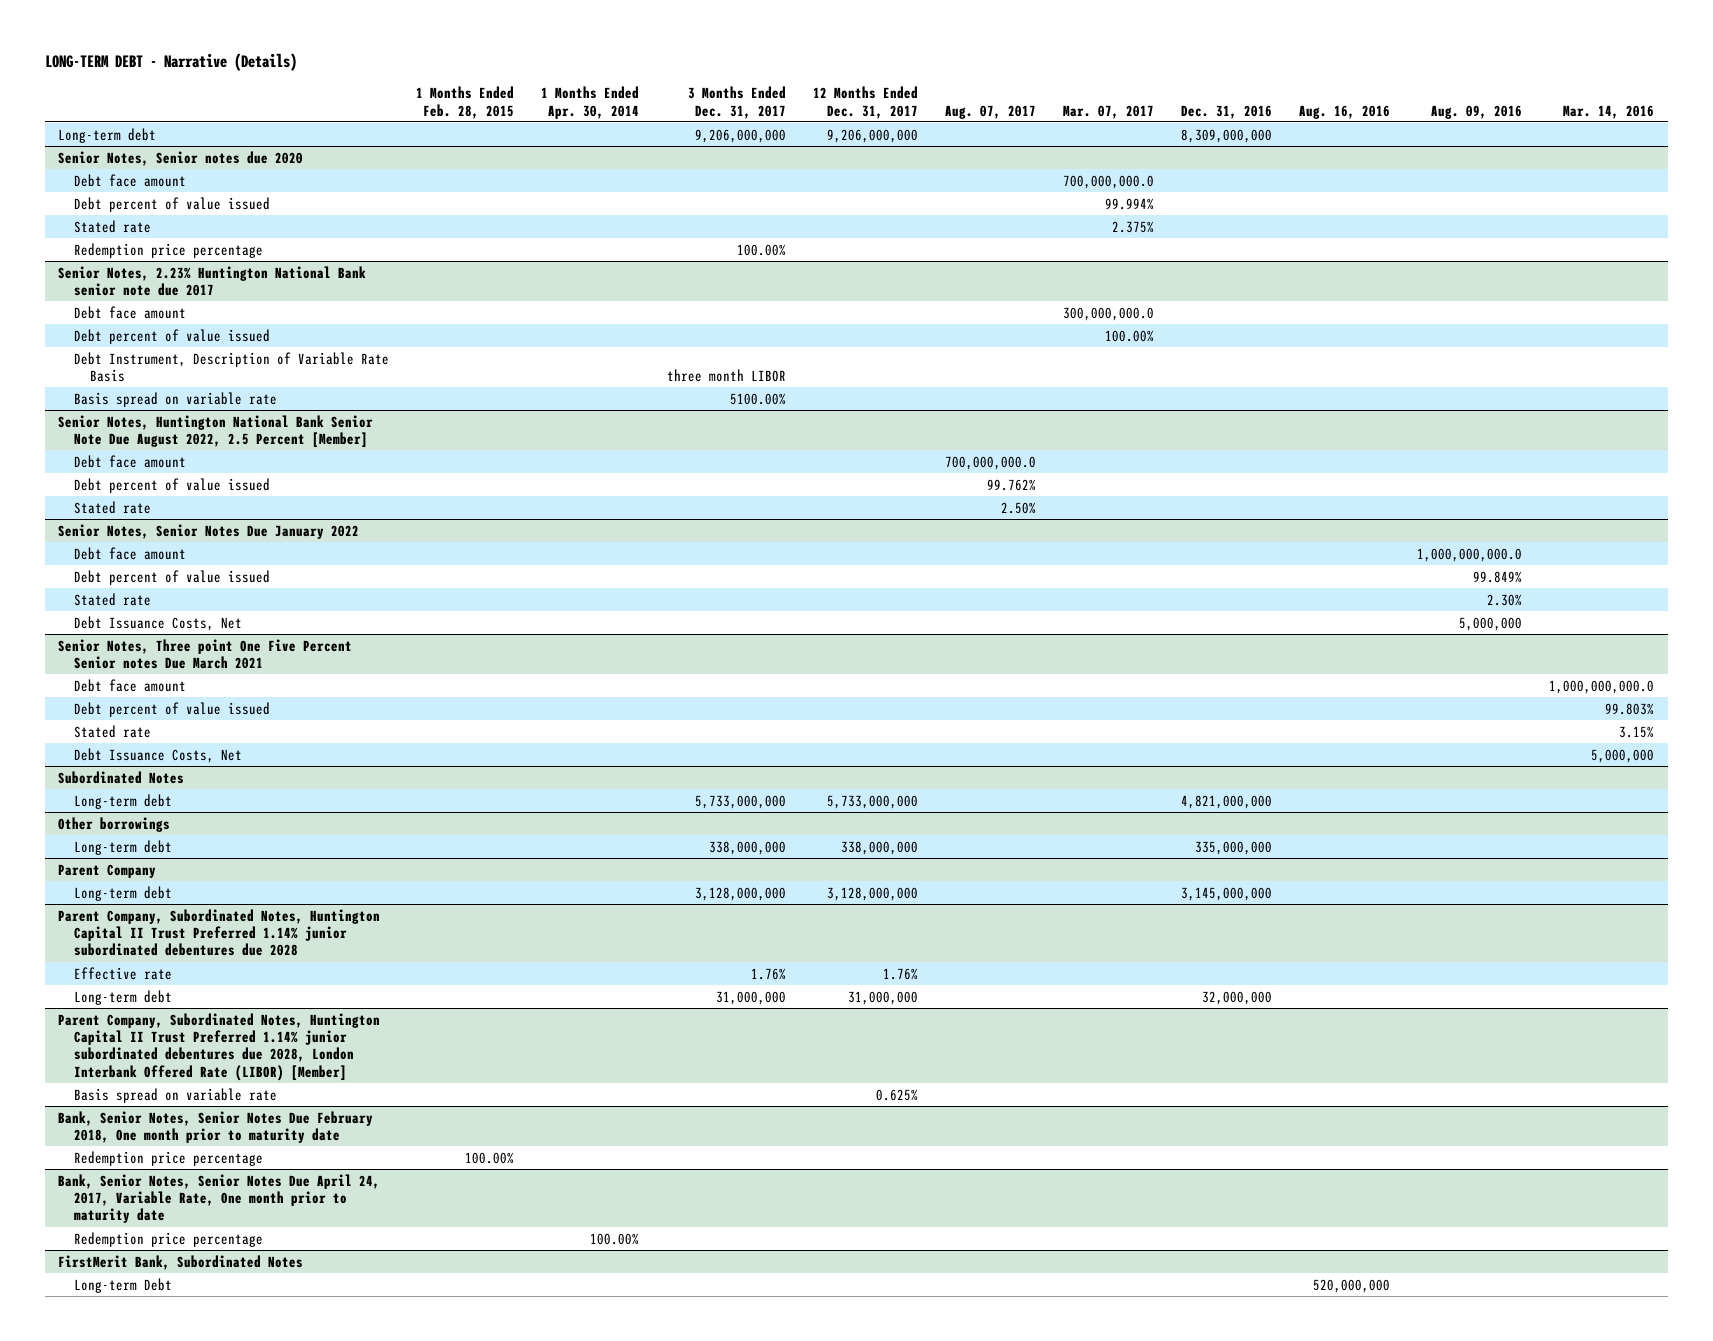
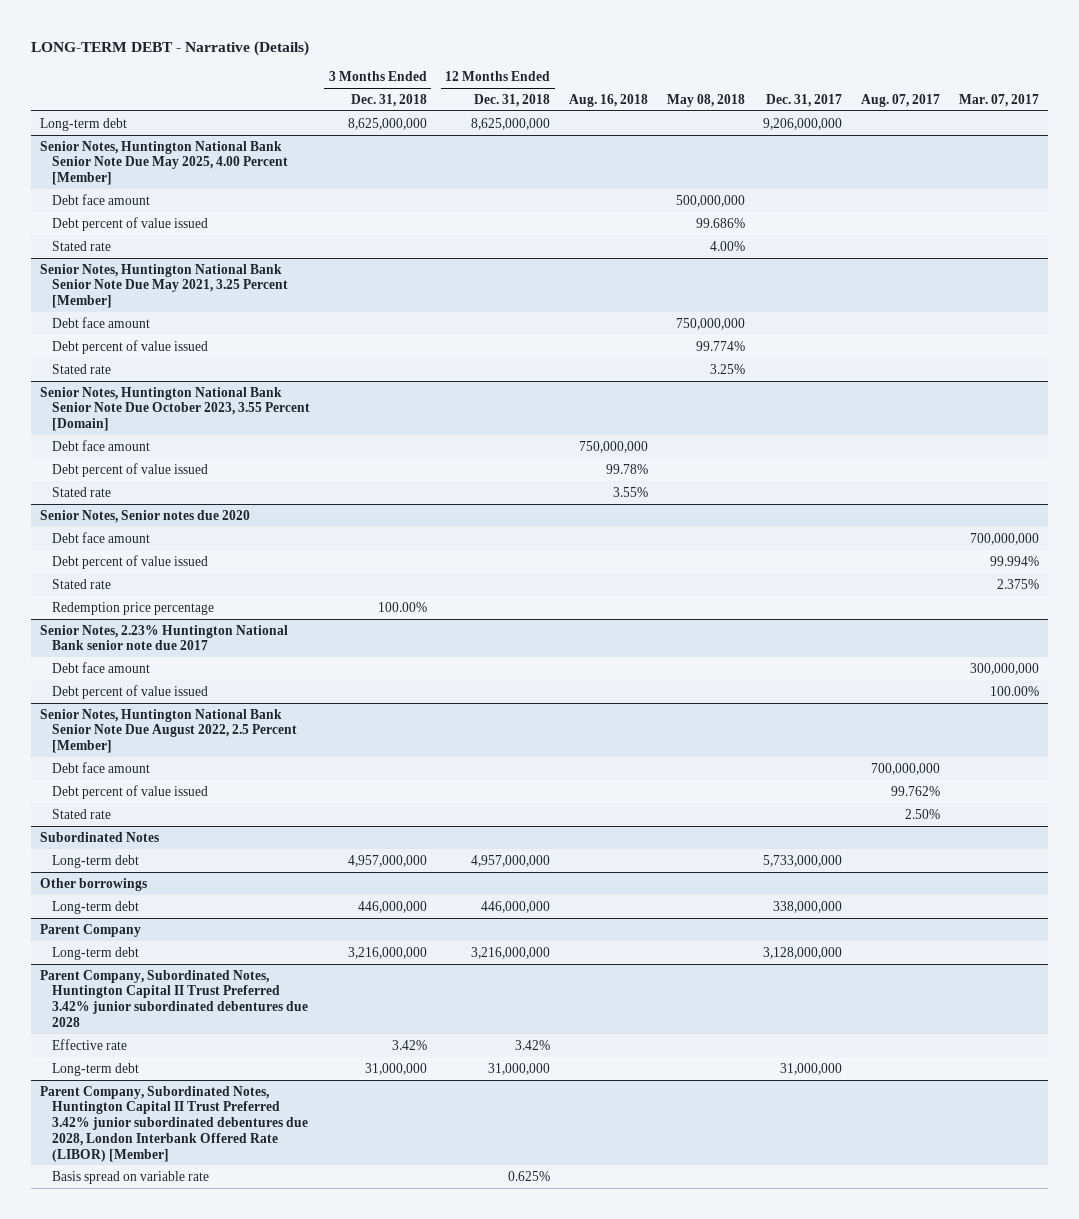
- | 1 Months Ended Feb. 28, 2015 | 1 Months Ended Apr. 30, 2014 | 3 Months Ended Dec. 31, 2017 | 12 Months Ended Dec. 31, 2017 | Aug. 07, 2017 | Mar. 07, 2017 | Dec. 31, 2016 | Aug. 16, 2016 | Aug. 09, 2016 | Mar. 14, 2016
+ | 3 Months Ended Dec. 31, 2018 | 12 Months Ended Dec. 31, 2018 | Aug. 16, 2018 | May 08, 2018 | Dec. 31, 2017 | Aug. 07, 2017 | Mar. 07, 2017
+ Senior Notes, Huntington National Bank Senior Note Due May 2025, 4.00 Percent [Member]
+ Debt face amount | | | | 500,000,000 | | |
+ Debt percent of value issued | | | | 99.686% | | |
+ Stated rate | | | | 4.00% | | |
+ Senior Notes, Huntington National Bank Senior Note Due May 2021, 3.25 Percent [Member]
+ Debt face amount | | | | 750,000,000 | | |
+ Debt percent of value issued | | | | 99.774% | | |
+ Stated rate | | | | 3.25% | | |
+ Senior Notes, Huntington National Bank Senior Note Due October 2023, 3.55 Percent [Domain]
+ Debt face amount | | | 750,000,000 | | | |
+ Debt percent of value issued | | | 99.78% | | | |
+ Stated rate | | | 3.55% | | | |
@ Senior Notes, Senior notes due 2020
- Debt face amount | | | | | | 700,000,000.0 | | | |
+ Debt face amount | | | | | | | 700,000,000
@ Senior Notes, 2.23% Huntington National Bank senior note due 2017
- Debt face amount | | | | | | 300,000,000.0 | | | |
+ Debt face amount | | | | | | | 300,000,000
- Debt Instrument, Description of Variable Rate Basis | | | three month LIBOR | | | | | | |
- Basis spread on variable rate | | | 5100.00% | | | | | | |
@ Senior Notes, Huntington National Bank Senior Note Due August 2022, 2.5 Percent [Member]
- Debt face amount | | | | | 700,000,000.0 | | | | |
+ Debt face amount | | | | | | 700,000,000 |
- Senior Notes, Senior Notes Due January 2022
- Debt face amount | | | | | | | | | 1,000,000,000.0 |
- Debt percent of value issued | | | | | | | | | 99.849% |
- Stated rate | | | | | | | | | 2.30% |
- Debt Issuance Costs, Net | | | | | | | | | 5,000,000 |
- Senior Notes, Three point One Five Percent Senior notes Due March 2021
- Debt face amount | | | | | | | | | | 1,000,000,000.0
- Debt percent of value issued | | | | | | | | | | 99.803%
- Stated rate | | | | | | | | | | 3.15%
- Debt Issuance Costs, Net | | | | | | | | | | 5,000,000
- Parent Company, Subordinated Notes, Huntington Capital II Trust Preferred 1.14% junior subordinated debentures due 2028
+ Parent Company, Subordinated Notes, Huntington Capital II Trust Preferred 3.42% junior subordinated debentures due 2028
- Parent Company, Subordinated Notes, Huntington Capital II Trust Preferred 1.14% junior subordinated debentures due 2028, London Interbank Offered Rate (LIBOR) [Member]
+ Parent Company, Subordinated Notes, Huntington Capital II Trust Preferred 3.42% junior subordinated debentures due 2028, London Interbank Offered Rate (LIBOR) [Member]
- Bank, Senior Notes, Senior Notes Due February 2018, One month prior to maturity date
- Redemption price percentage | 100.00% | | | | | | | | |
- Bank, Senior Notes, Senior Notes Due April 24, 2017, Variable Rate, One month prior to maturity date
- Redemption price percentage | | 100.00% | | | | | | | |
- FirstMerit Bank, Subordinated Notes
- Long-term Debt | | | | | | | | 520,000,000 | |

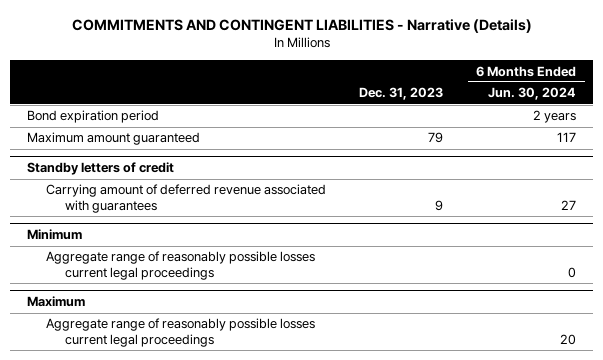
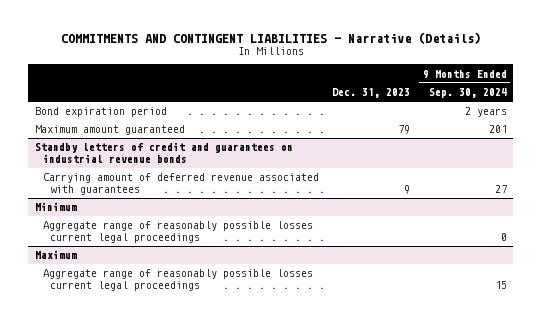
- | Dec. 31, 2023 | 6 Months Ended Jun. 30, 2024
+ | Dec. 31, 2023 | 9 Months Ended Sep. 30, 2024
- Standby letters of credit
+ Standby letters of credit and guarantees on industrial revenue bonds

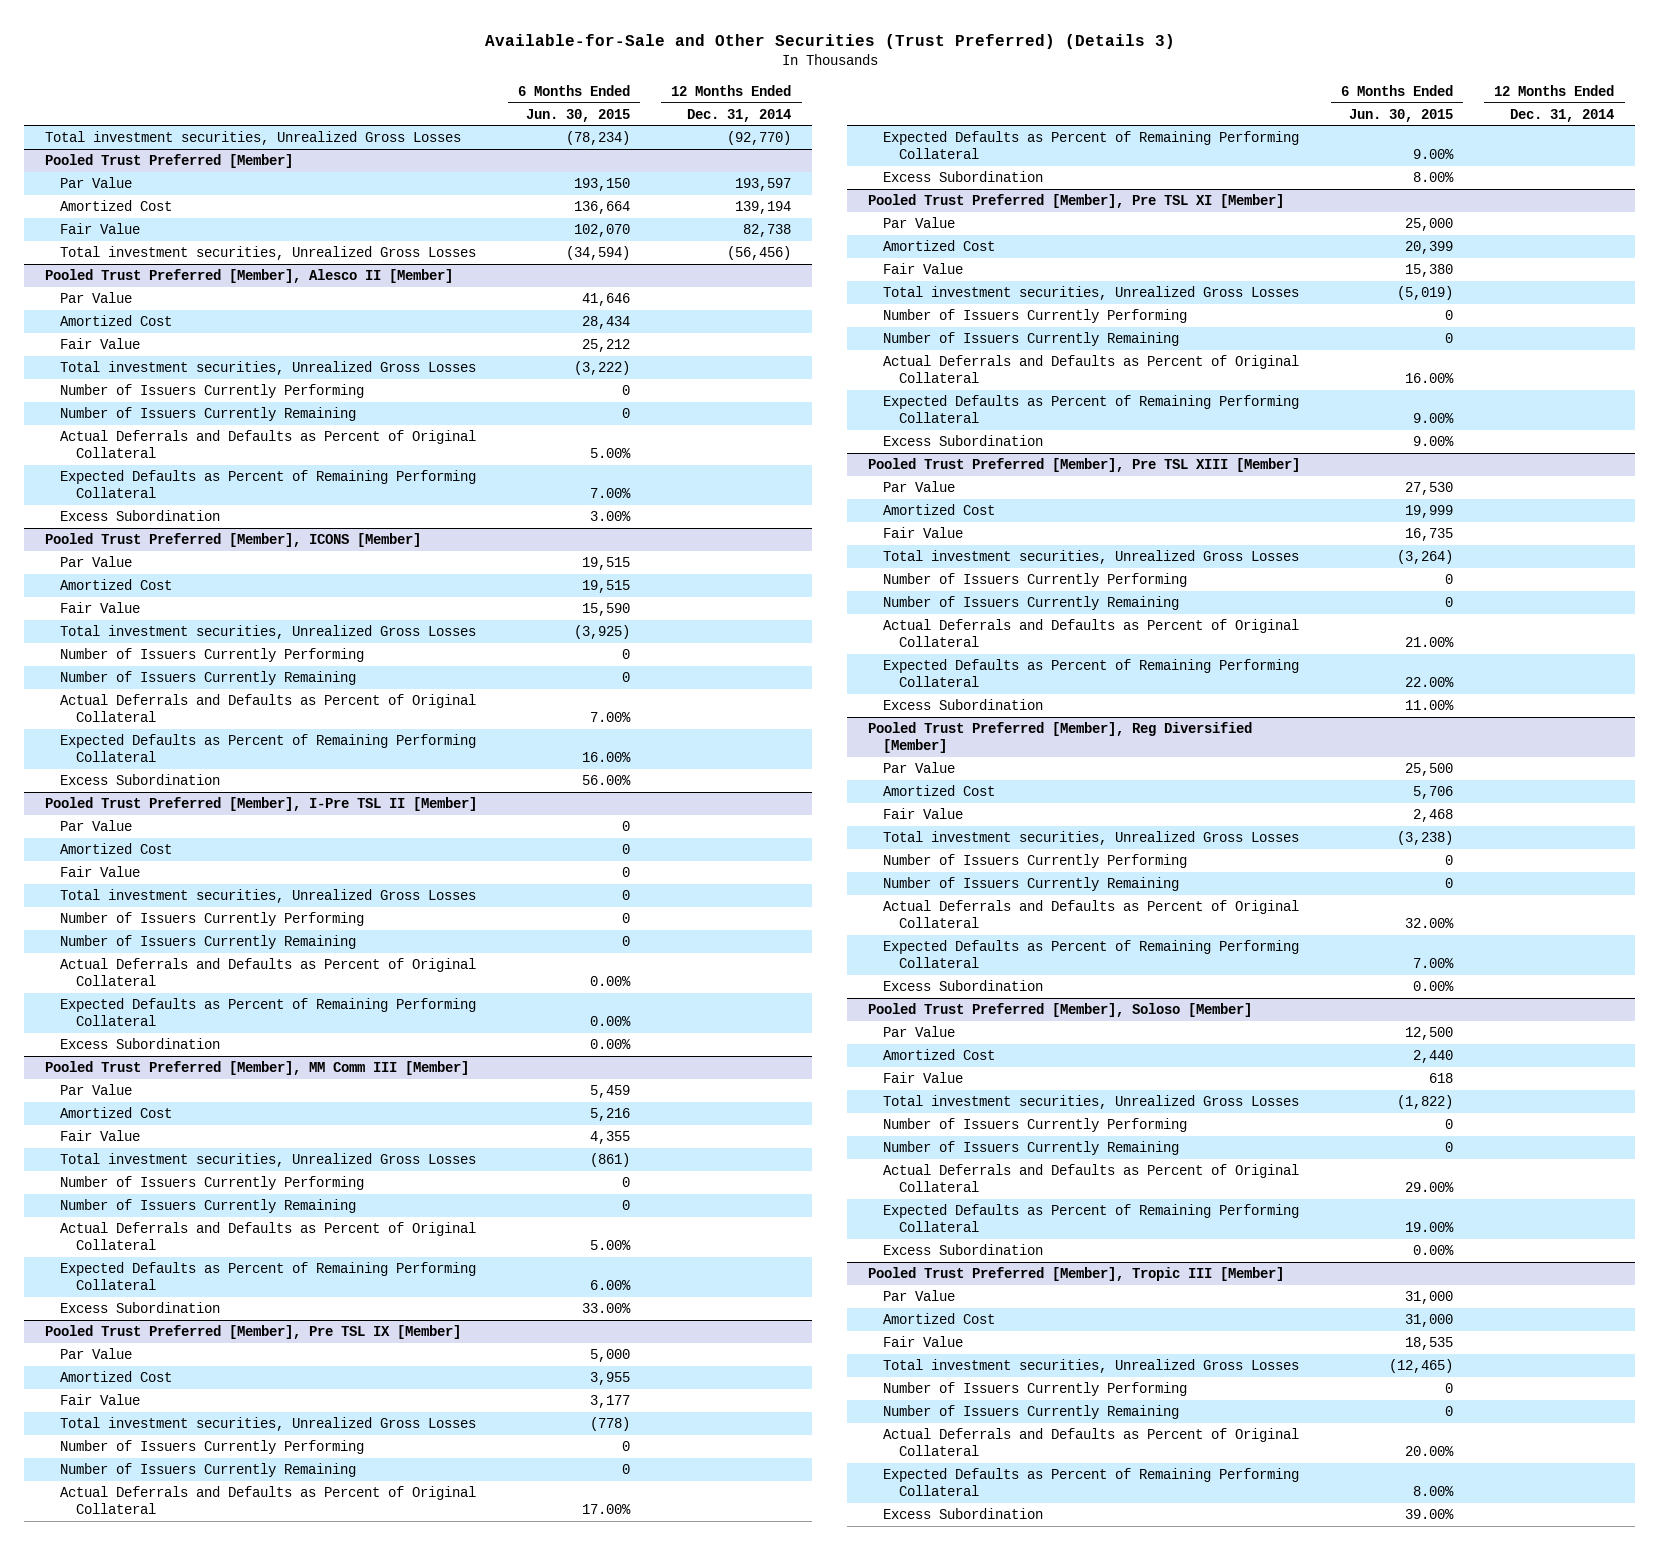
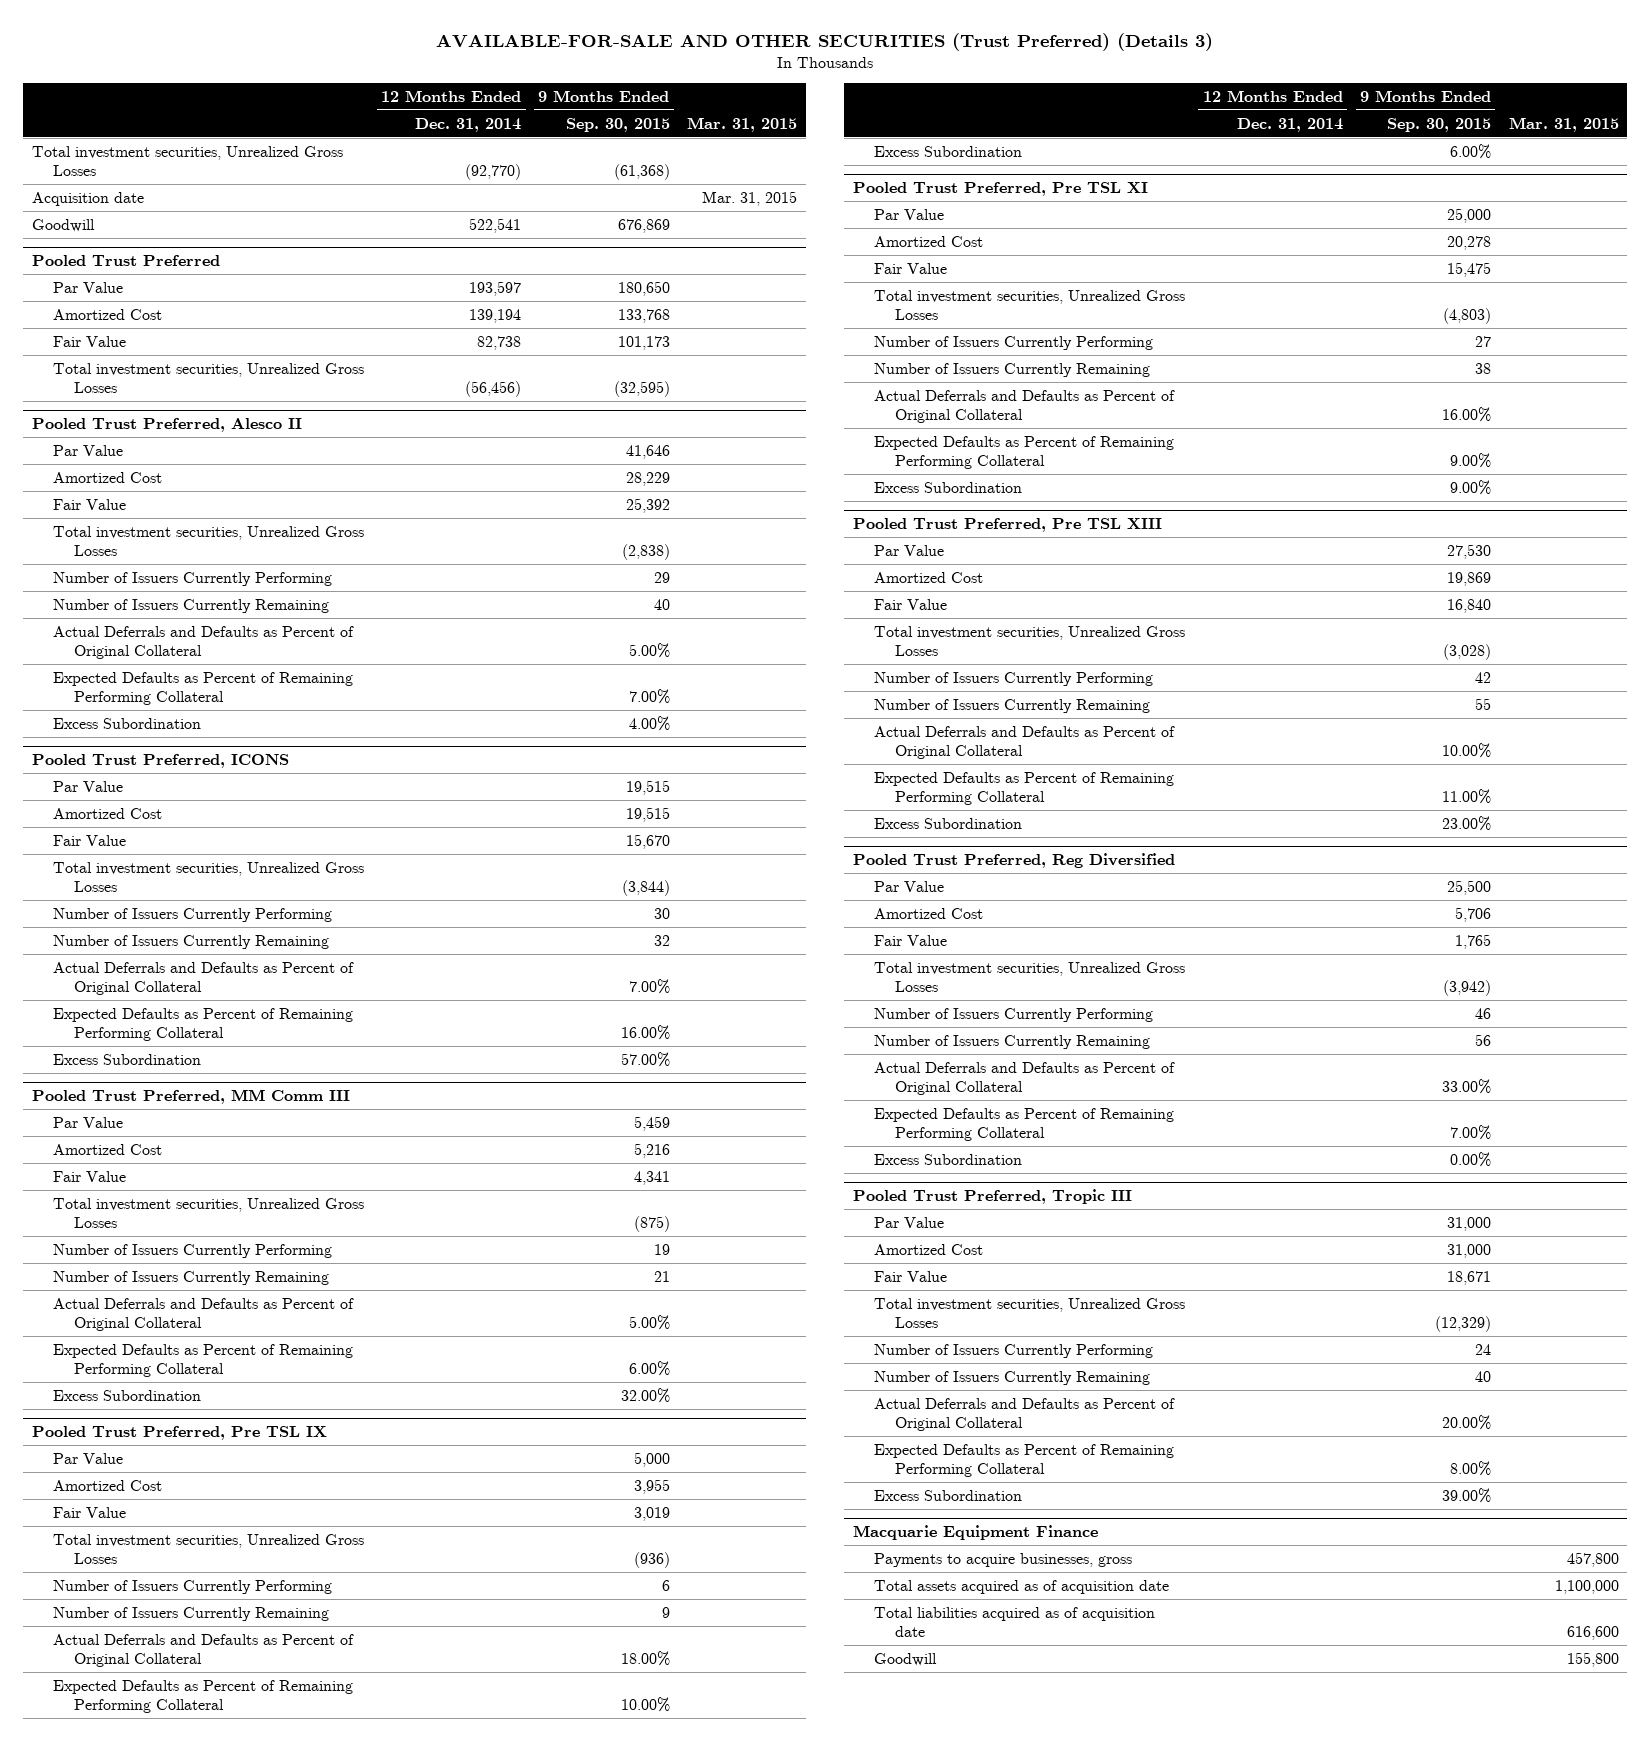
- Available-for-Sale and Other Securities (Trust Preferred) (Details 3)
+ AVAILABLE-FOR-SALE AND OTHER SECURITIES (Trust Preferred) (Details 3)
- | 6 Months Ended Jun. 30, 2015 | 12 Months Ended Dec. 31, 2014
+ | 12 Months Ended Dec. 31, 2014 | 9 Months Ended Sep. 30, 2015 | Mar. 31, 2015
- Pooled Trust Preferred [Member]
+ Acquisition date | | | Mar. 31, 2015
+ Goodwill | 522,541 | 676,869 |
+ Pooled Trust Preferred
- Pooled Trust Preferred [Member], Alesco II [Member]
+ Pooled Trust Preferred, Alesco II
- Pooled Trust Preferred [Member], ICONS [Member]
+ Pooled Trust Preferred, ICONS
- Pooled Trust Preferred [Member], I-Pre TSL II [Member]
- Par Value | 0 |
- Amortized Cost | 0 |
- Fair Value | 0 |
- Total investment securities, Unrealized Gross Losses | 0 |
- Number of Issuers Currently Performing | 0 |
- Number of Issuers Currently Remaining | 0 |
- Actual Deferrals and Defaults as Percent of Original Collateral | 0.00% |
- Expected Defaults as Percent of Remaining Performing Collateral | 0.00% |
- Excess Subordination | 0.00% |
- Pooled Trust Preferred [Member], MM Comm III [Member]
+ Pooled Trust Preferred, MM Comm III
- Pooled Trust Preferred [Member], Pre TSL IX [Member]
+ Pooled Trust Preferred, Pre TSL IX
- Pooled Trust Preferred [Member], Pre TSL XI [Member]
+ Pooled Trust Preferred, Pre TSL XI
- Pooled Trust Preferred [Member], Pre TSL XIII [Member]
+ Pooled Trust Preferred, Pre TSL XIII
- Pooled Trust Preferred [Member], Reg Diversified [Member]
+ Pooled Trust Preferred, Reg Diversified
- Pooled Trust Preferred [Member], Soloso [Member]
- Par Value | 12,500 |
- Amortized Cost | 2,440 |
- Fair Value | 618 |
- Total investment securities, Unrealized Gross Losses | (1,822) |
- Number of Issuers Currently Performing | 0 |
- Number of Issuers Currently Remaining | 0 |
- Actual Deferrals and Defaults as Percent of Original Collateral | 29.00% |
- Expected Defaults as Percent of Remaining Performing Collateral | 19.00% |
- Excess Subordination | 0.00% |
- Pooled Trust Preferred [Member], Tropic III [Member]
+ Pooled Trust Preferred, Tropic III
+ Macquarie Equipment Finance
+ Payments to acquire businesses, gross | | | 457,800
+ Total assets acquired as of acquisition date | | | 1,100,000
+ Total liabilities acquired as of acquisition date | | | 616,600
+ Goodwill | | | 155,800

